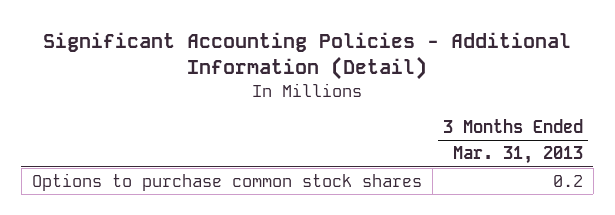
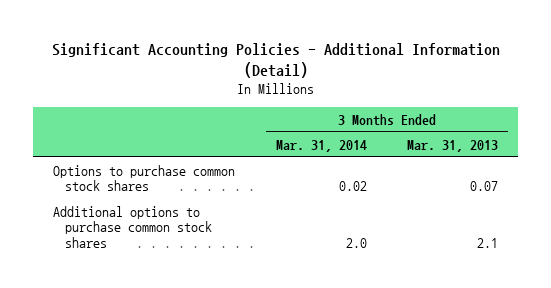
- | 3 Months Ended Mar. 31, 2013
+ | 3 Months Ended Mar. 31, 2014 | 3 Months Ended Mar. 31, 2013
- Options to purchase common stock shares | 0.2
+ Options to purchase common stock shares | 0.02 | 0.07
+ Additional options to purchase common stock shares | 2.0 | 2.1

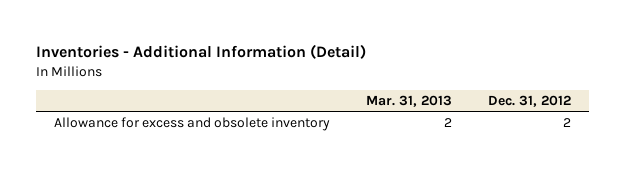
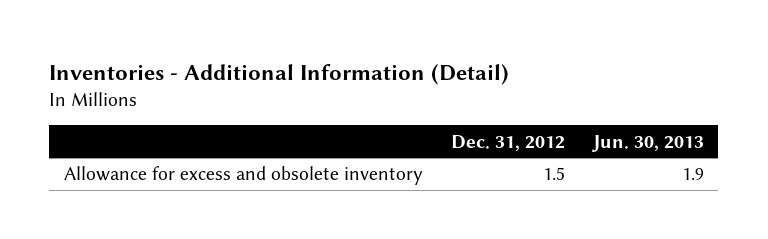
- | Mar. 31, 2013 | Dec. 31, 2012
+ | Dec. 31, 2012 | Jun. 30, 2013
- Allowance for excess and obsolete inventory | 2 | 2
+ Allowance for excess and obsolete inventory | 1.5 | 1.9

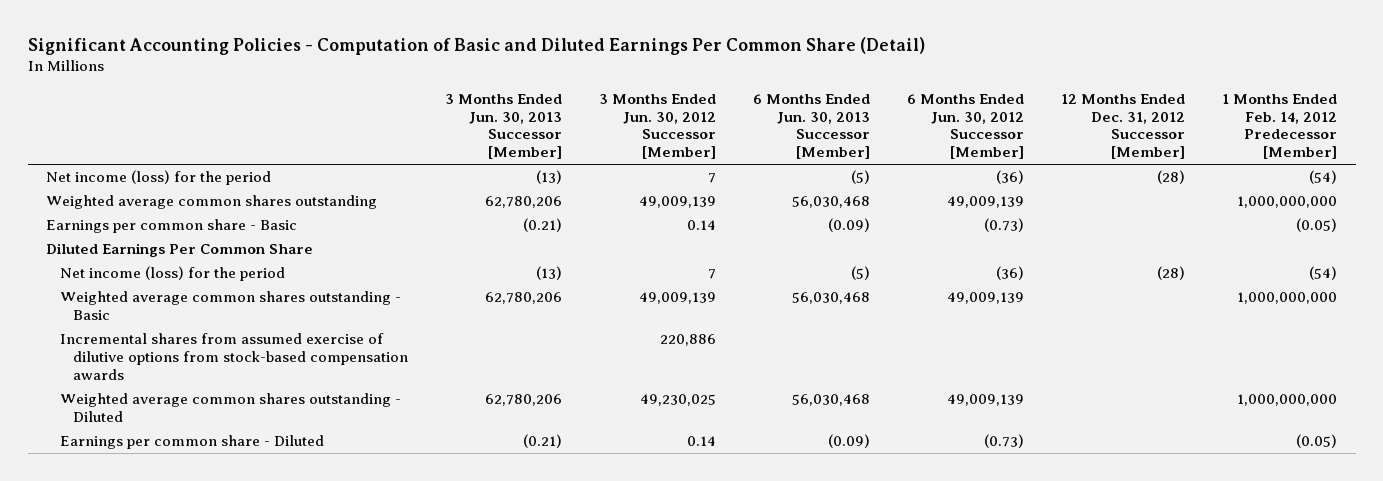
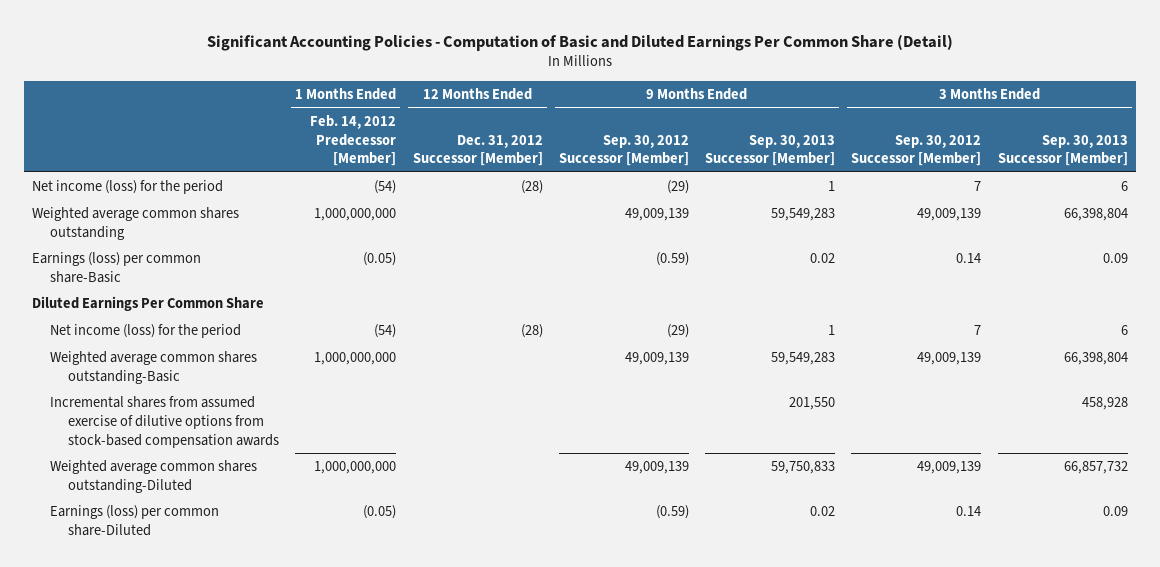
- | 3 Months Ended Jun. 30, 2013 Successor [Member] | 3 Months Ended Jun. 30, 2012 Successor [Member] | 6 Months Ended Jun. 30, 2013 Successor [Member] | 6 Months Ended Jun. 30, 2012 Successor [Member] | 12 Months Ended Dec. 31, 2012 Successor [Member] | 1 Months Ended Feb. 14, 2012 Predecessor [Member]
+ | 1 Months Ended Feb. 14, 2012 Predecessor [Member] | 12 Months Ended Dec. 31, 2012 Successor [Member] | 9 Months Ended Sep. 30, 2012 Successor [Member] | 9 Months Ended Sep. 30, 2013 Successor [Member] | 3 Months Ended Sep. 30, 2012 Successor [Member] | 3 Months Ended Sep. 30, 2013 Successor [Member]
- Earnings per common share - Basic | (0.21) | 0.14 | (0.09) | (0.73) | | (0.05)
+ Earnings (loss) per common share-Basic | (0.05) | | (0.59) | 0.02 | 0.14 | 0.09
- Weighted average common shares outstanding - Basic | 62,780,206 | 49,009,139 | 56,030,468 | 49,009,139 | | 1,000,000,000
+ Weighted average common shares outstanding-Basic | 1,000,000,000 | | 49,009,139 | 59,549,283 | 49,009,139 | 66,398,804
- Weighted average common shares outstanding - Diluted | 62,780,206 | 49,230,025 | 56,030,468 | 49,009,139 | | 1,000,000,000
- Earnings per common share - Diluted | (0.21) | 0.14 | (0.09) | (0.73) | | (0.05)
+ Weighted average common shares outstanding-Diluted | 1,000,000,000 | | 49,009,139 | 59,750,833 | 49,009,139 | 66,857,732
+ Earnings (loss) per common share-Diluted | (0.05) | | (0.59) | 0.02 | 0.14 | 0.09

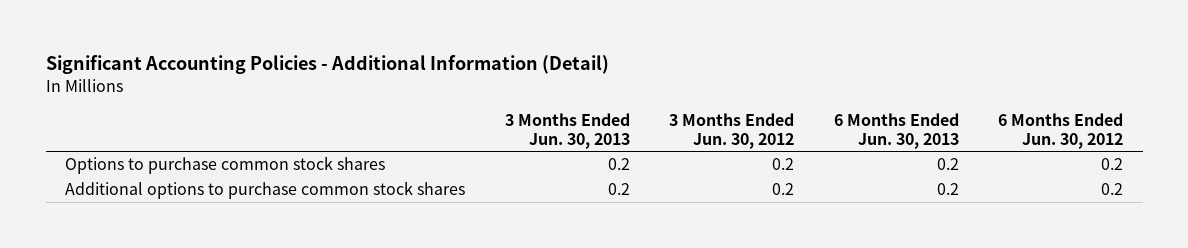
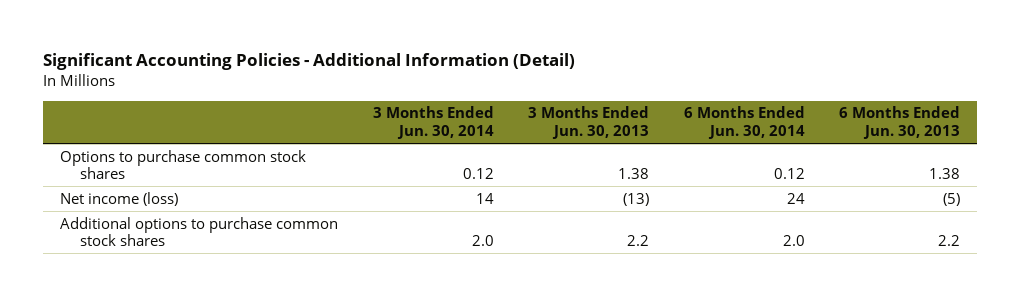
- | 3 Months Ended Jun. 30, 2013 | 3 Months Ended Jun. 30, 2012 | 6 Months Ended Jun. 30, 2013 | 6 Months Ended Jun. 30, 2012
+ | 3 Months Ended Jun. 30, 2014 | 3 Months Ended Jun. 30, 2013 | 6 Months Ended Jun. 30, 2014 | 6 Months Ended Jun. 30, 2013
- Options to purchase common stock shares | 0.2 | 0.2 | 0.2 | 0.2
- Additional options to purchase common stock shares | 0.2 | 0.2 | 0.2 | 0.2
+ Options to purchase common stock shares | 0.12 | 1.38 | 0.12 | 1.38
+ Net income (loss) | 14 | (13) | 24 | (5)
+ Additional options to purchase common stock shares | 2.0 | 2.2 | 2.0 | 2.2

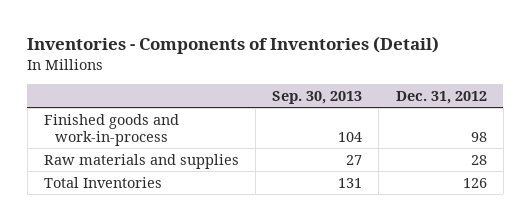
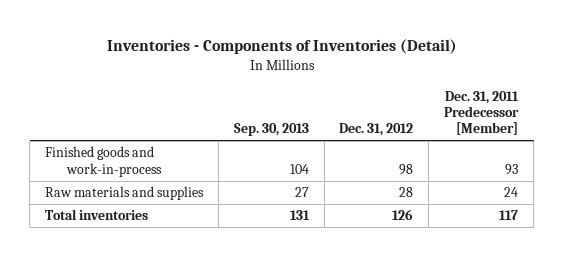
- | Sep. 30, 2013 | Dec. 31, 2012
+ | Sep. 30, 2013 | Dec. 31, 2012 | Dec. 31, 2011 Predecessor [Member]
- Total Inventories | 131 | 126
+ Total inventories | 131 | 126 | 117

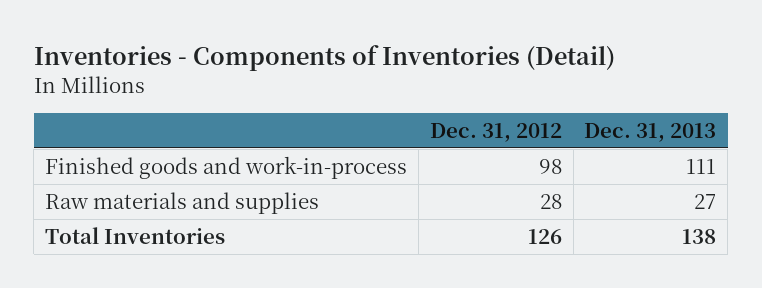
- | Sep. 30, 2013 | Dec. 31, 2012 | Dec. 31, 2011 Predecessor [Member]
+ | Dec. 31, 2012 | Dec. 31, 2013
- Total inventories | 131 | 126 | 117
+ Total Inventories | 126 | 138

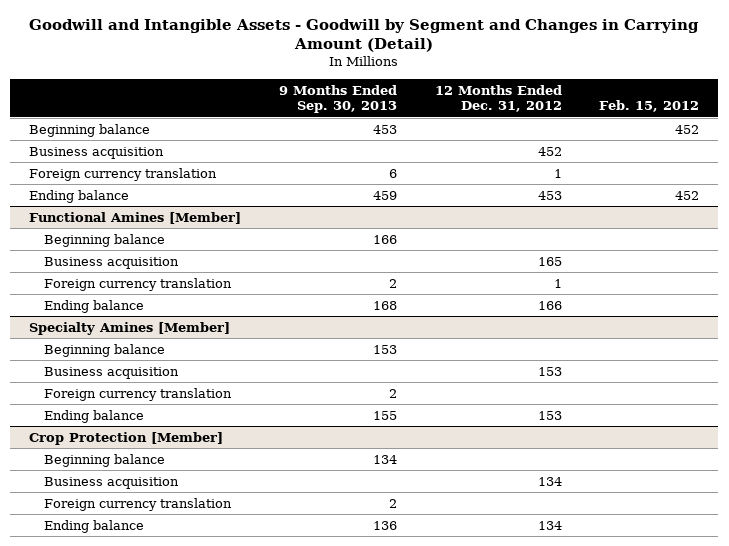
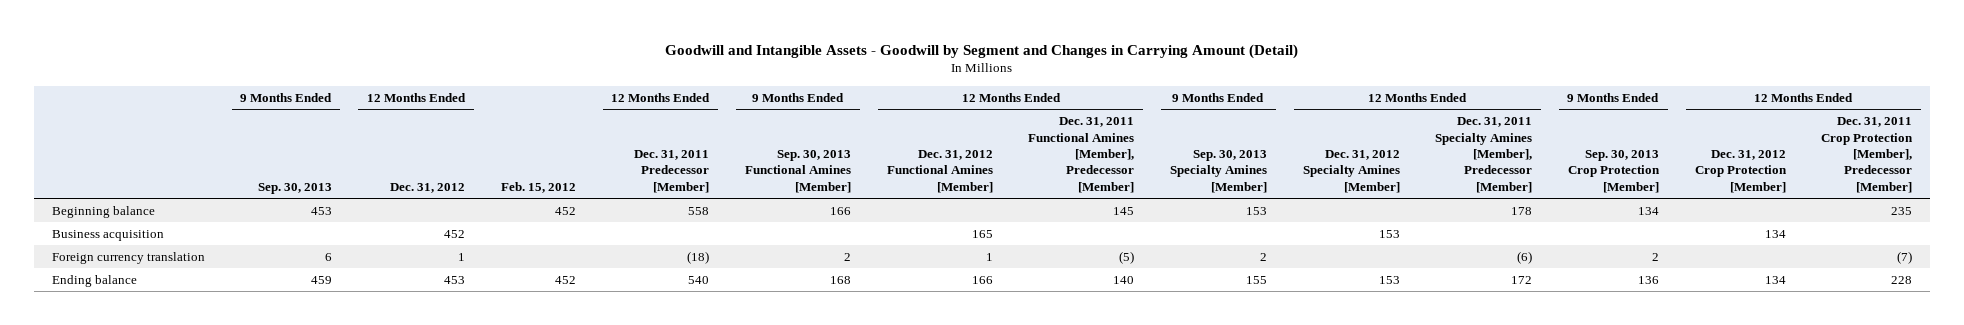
- | 9 Months Ended Sep. 30, 2013 | 12 Months Ended Dec. 31, 2012 | Feb. 15, 2012
+ | 9 Months Ended Sep. 30, 2013 | 12 Months Ended Dec. 31, 2012 | Feb. 15, 2012 | 12 Months Ended Dec. 31, 2011 Predecessor [Member] | 9 Months Ended Sep. 30, 2013 Functional Amines [Member] | 12 Months Ended Dec. 31, 2012 Functional Amines [Member] | 12 Months Ended Dec. 31, 2011 Functional Amines [Member], Predecessor [Member] | 9 Months Ended Sep. 30, 2013 Specialty Amines [Member] | 12 Months Ended Dec. 31, 2012 Specialty Amines [Member] | 12 Months Ended Dec. 31, 2011 Specialty Amines [Member], Predecessor [Member] | 9 Months Ended Sep. 30, 2013 Crop Protection [Member] | 12 Months Ended Dec. 31, 2012 Crop Protection [Member] | 12 Months Ended Dec. 31, 2011 Crop Protection [Member], Predecessor [Member]
- Functional Amines [Member]
- Beginning balance | 166 | |
- Business acquisition | | 165 |
- Foreign currency translation | 2 | 1 |
- Ending balance | 168 | 166 |
- Specialty Amines [Member]
- Beginning balance | 153 | |
- Business acquisition | | 153 |
- Foreign currency translation | 2 | |
- Ending balance | 155 | 153 |
- Crop Protection [Member]
- Beginning balance | 134 | |
- Business acquisition | | 134 |
- Foreign currency translation | 2 | |
- Ending balance | 136 | 134 |

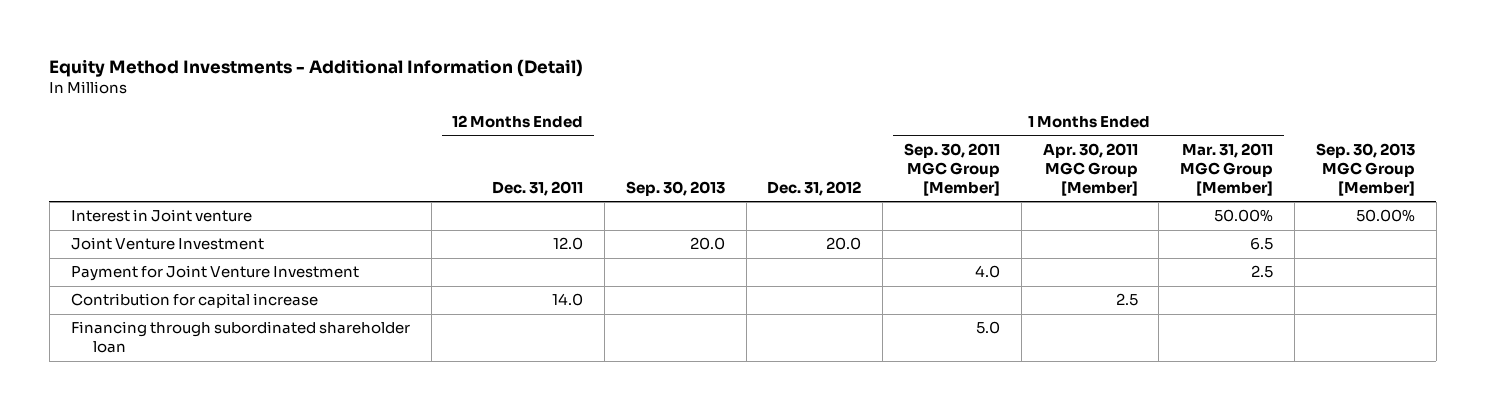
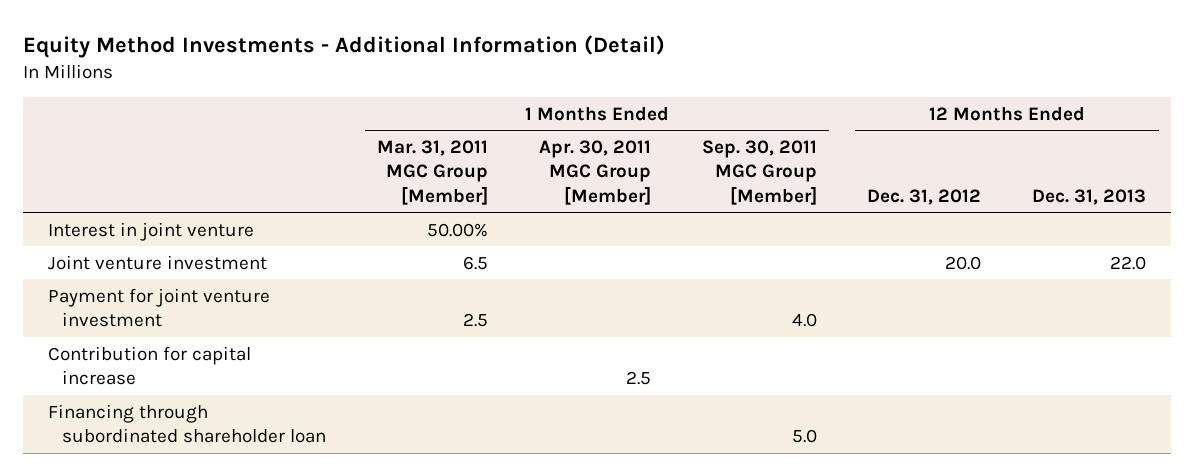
- | 12 Months Ended Dec. 31, 2011 | Sep. 30, 2013 | Dec. 31, 2012 | 1 Months Ended Sep. 30, 2011 MGC Group [Member] | 1 Months Ended Apr. 30, 2011 MGC Group [Member] | 1 Months Ended Mar. 31, 2011 MGC Group [Member] | Sep. 30, 2013 MGC Group [Member]
+ | 1 Months Ended Mar. 31, 2011 MGC Group [Member] | 1 Months Ended Apr. 30, 2011 MGC Group [Member] | 1 Months Ended Sep. 30, 2011 MGC Group [Member] | 12 Months Ended Dec. 31, 2012 | 12 Months Ended Dec. 31, 2013
- Interest in Joint venture | | | | | | 50.00% | 50.00%
- Joint Venture Investment | 12.0 | 20.0 | 20.0 | | | 6.5 |
- Payment for Joint Venture Investment | | | | 4.0 | | 2.5 |
+ Interest in joint venture | 50.00% | | | |
+ Joint venture investment | 6.5 | | | 20.0 | 22.0
+ Payment for joint venture investment | 2.5 | | 4.0 | |

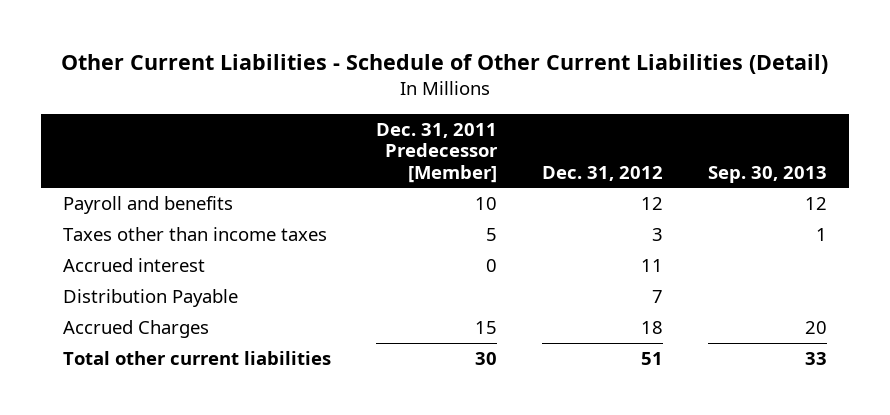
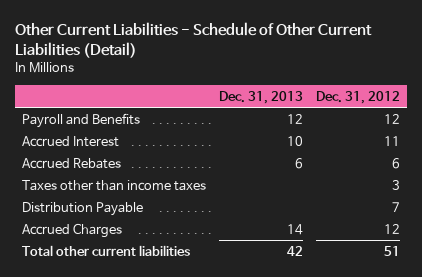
- | Dec. 31, 2011 Predecessor [Member] | Dec. 31, 2012 | Sep. 30, 2013
+ | Dec. 31, 2013 | Dec. 31, 2012
- Payroll and benefits | 10 | 12 | 12
+ Payroll and Benefits | 12 | 12
+ Accrued Interest | 10 | 11
+ Accrued Rebates | 6 | 6
- Accrued interest | 0 | 11 |
- Accrued Charges | 15 | 18 | 20
+ Accrued Charges | 14 | 12

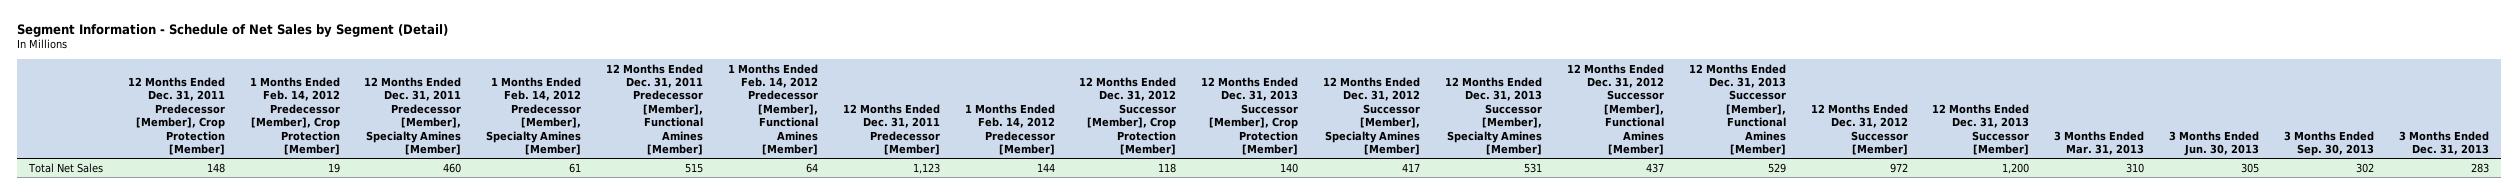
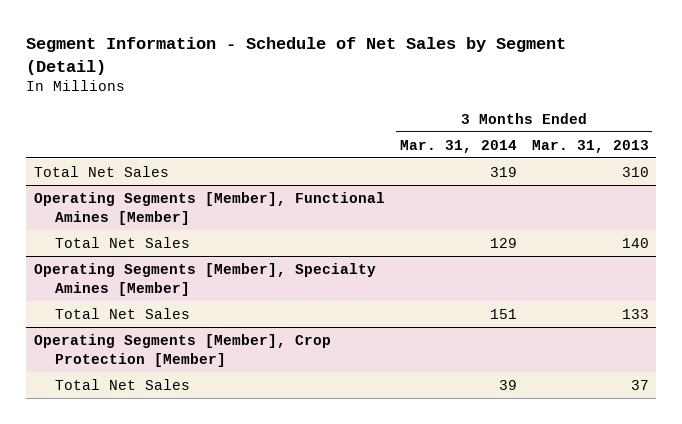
- | 12 Months Ended Dec. 31, 2011 Predecessor [Member], Crop Protection [Member] | 1 Months Ended Feb. 14, 2012 Predecessor [Member], Crop Protection [Member] | 12 Months Ended Dec. 31, 2011 Predecessor [Member], Specialty Amines [Member] | 1 Months Ended Feb. 14, 2012 Predecessor [Member], Specialty Amines [Member] | 12 Months Ended Dec. 31, 2011 Predecessor [Member], Functional Amines [Member] | 1 Months Ended Feb. 14, 2012 Predecessor [Member], Functional Amines [Member] | 12 Months Ended Dec. 31, 2011 Predecessor [Member] | 1 Months Ended Feb. 14, 2012 Predecessor [Member] | 12 Months Ended Dec. 31, 2012 Successor [Member], Crop Protection [Member] | 12 Months Ended Dec. 31, 2013 Successor [Member], Crop Protection [Member] | 12 Months Ended Dec. 31, 2012 Successor [Member], Specialty Amines [Member] | 12 Months Ended Dec. 31, 2013 Successor [Member], Specialty Amines [Member] | 12 Months Ended Dec. 31, 2012 Successor [Member], Functional Amines [Member] | 12 Months Ended Dec. 31, 2013 Successor [Member], Functional Amines [Member] | 12 Months Ended Dec. 31, 2012 Successor [Member] | 12 Months Ended Dec. 31, 2013 Successor [Member] | 3 Months Ended Mar. 31, 2013 | 3 Months Ended Jun. 30, 2013 | 3 Months Ended Sep. 30, 2013 | 3 Months Ended Dec. 31, 2013
+ | 3 Months Ended Mar. 31, 2014 | 3 Months Ended Mar. 31, 2013
+ Operating Segments [Member], Functional Amines [Member]
+ Total Net Sales | 129 | 140
+ Operating Segments [Member], Specialty Amines [Member]
+ Total Net Sales | 151 | 133
+ Operating Segments [Member], Crop Protection [Member]
+ Total Net Sales | 39 | 37

